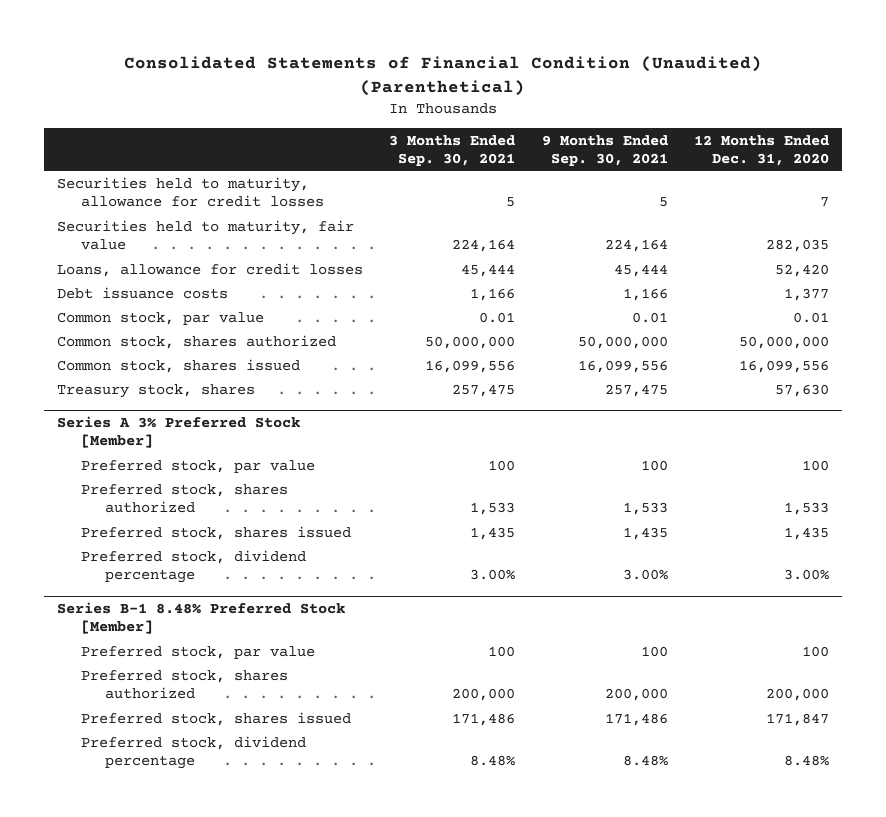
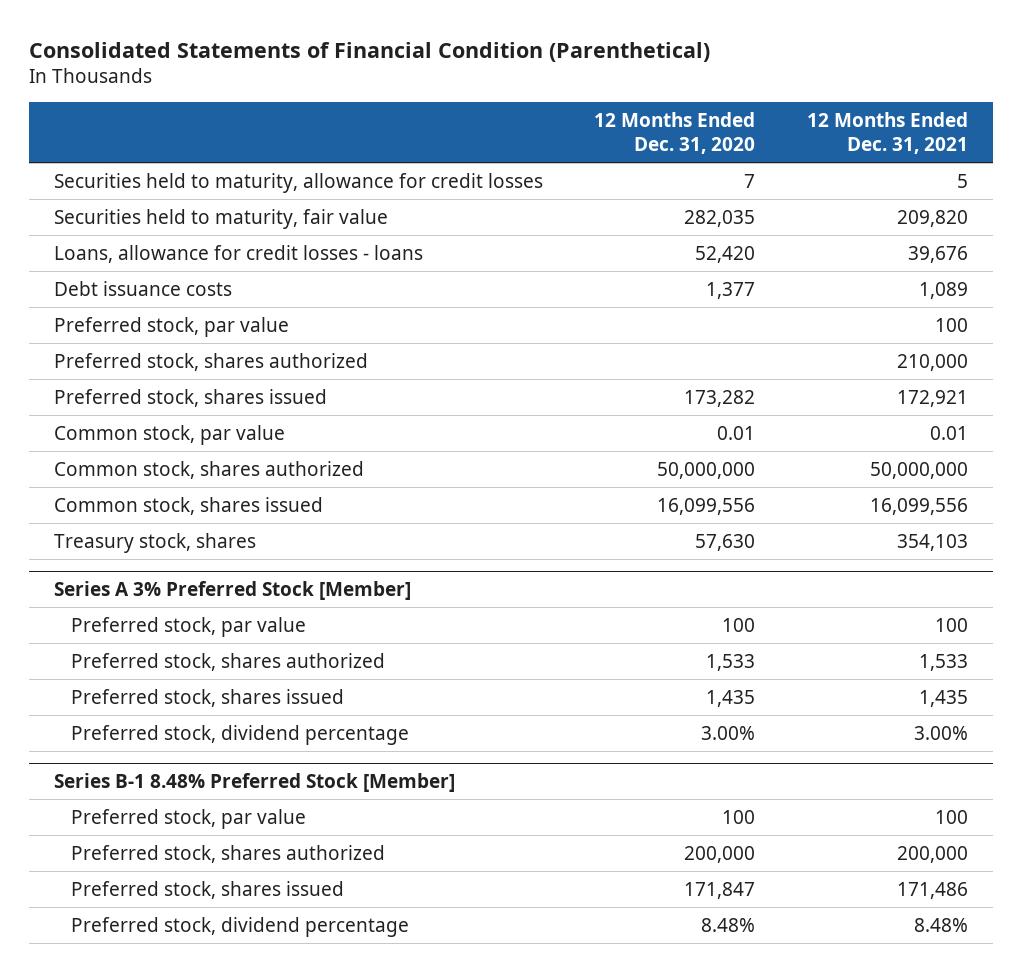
- Consolidated Statements of Financial Condition (Unaudited) (Parenthetical)
+ Consolidated Statements of Financial Condition (Parenthetical)
- | 3 Months Ended Sep. 30, 2021 | 9 Months Ended Sep. 30, 2021 | 12 Months Ended Dec. 31, 2020
+ | 12 Months Ended Dec. 31, 2020 | 12 Months Ended Dec. 31, 2021
- Loans, allowance for credit losses | 45,444 | 45,444 | 52,420
+ Loans, allowance for credit losses - loans | 52,420 | 39,676
+ Preferred stock, par value | | 100
+ Preferred stock, shares authorized | | 210,000
+ Preferred stock, shares issued | 173,282 | 172,921

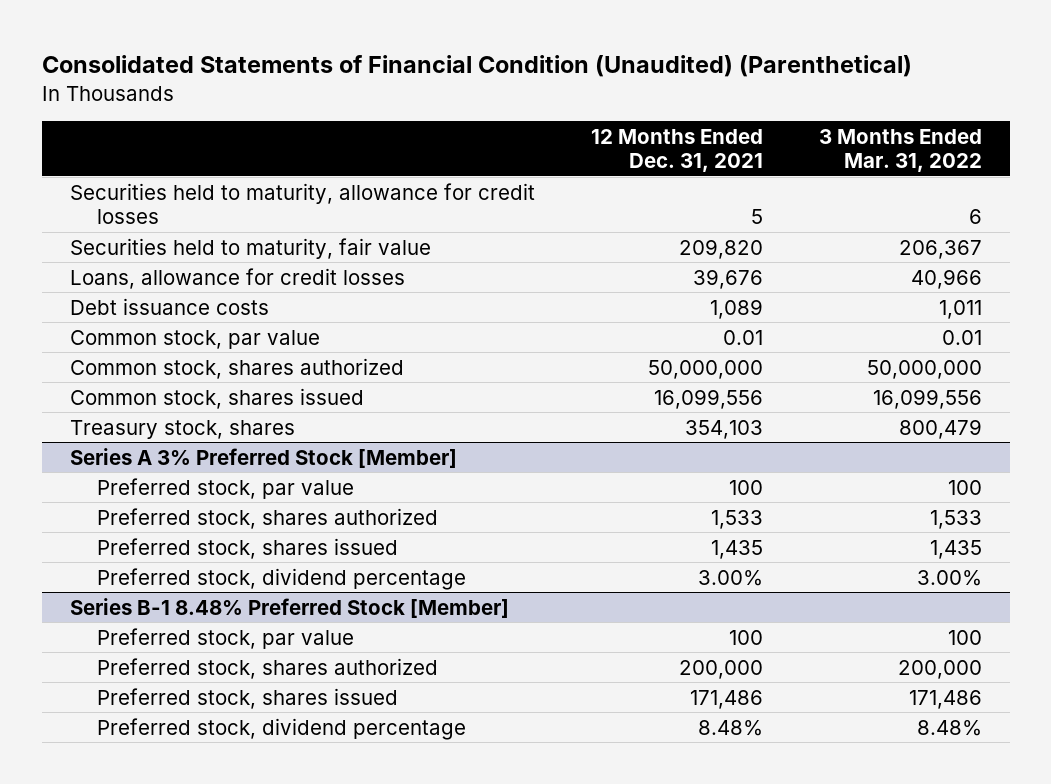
- Consolidated Statements of Financial Condition (Parenthetical)
+ Consolidated Statements of Financial Condition (Unaudited) (Parenthetical)
- | 12 Months Ended Dec. 31, 2020 | 12 Months Ended Dec. 31, 2021
+ | 12 Months Ended Dec. 31, 2021 | 3 Months Ended Mar. 31, 2022
- Loans, allowance for credit losses - loans | 52,420 | 39,676
+ Loans, allowance for credit losses | 39,676 | 40,966
- Preferred stock, par value | | 100
- Preferred stock, shares authorized | | 210,000
- Preferred stock, shares issued | 173,282 | 172,921

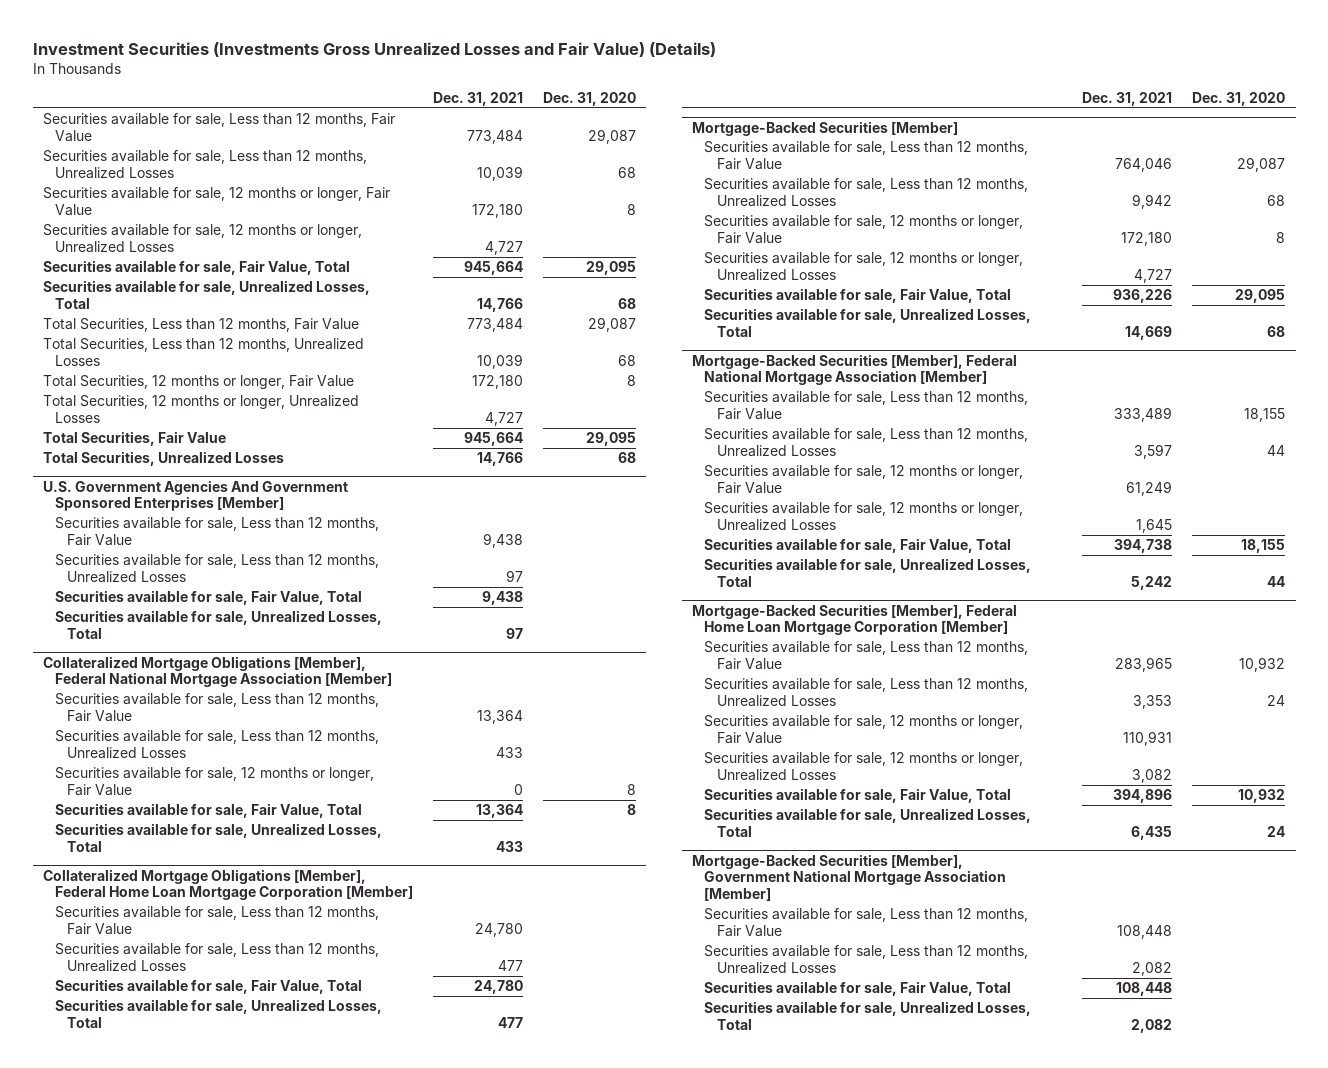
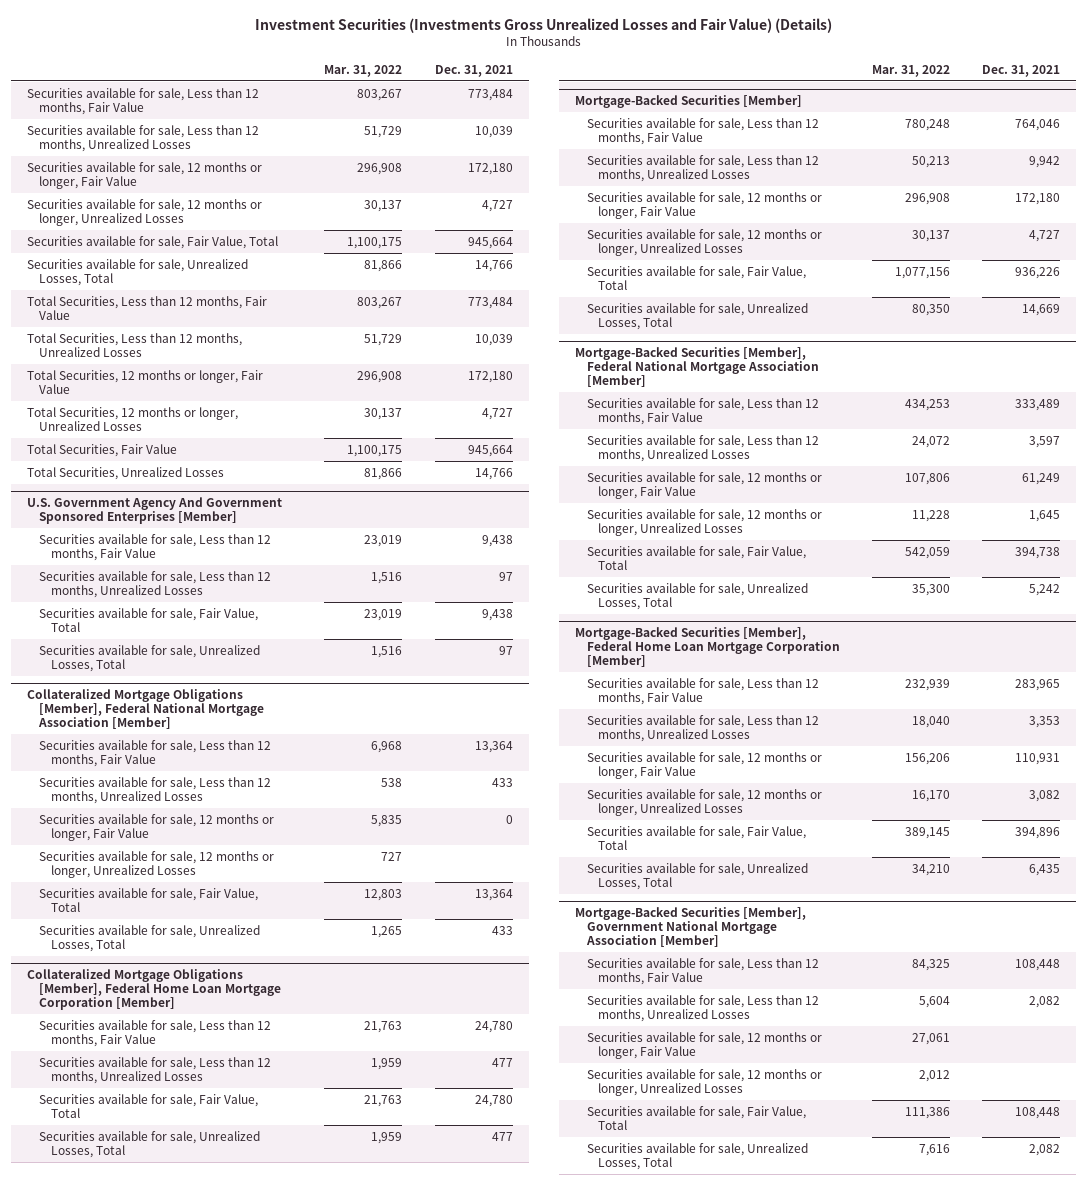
- | Dec. 31, 2021 | Dec. 31, 2020
+ | Mar. 31, 2022 | Dec. 31, 2021
- U.S. Government Agencies And Government Sponsored Enterprises [Member]
+ U.S. Government Agency And Government Sponsored Enterprises [Member]
@ Collateralized Mortgage Obligations [Member], Federal National Mortgage Association [Member]
+ Securities available for sale, 12 months or longer, Unrealized Losses | 727 |
@ Mortgage-Backed Securities [Member], Government National Mortgage Association [Member]
+ Securities available for sale, 12 months or longer, Fair Value | 27,061 |
+ Securities available for sale, 12 months or longer, Unrealized Losses | 2,012 |

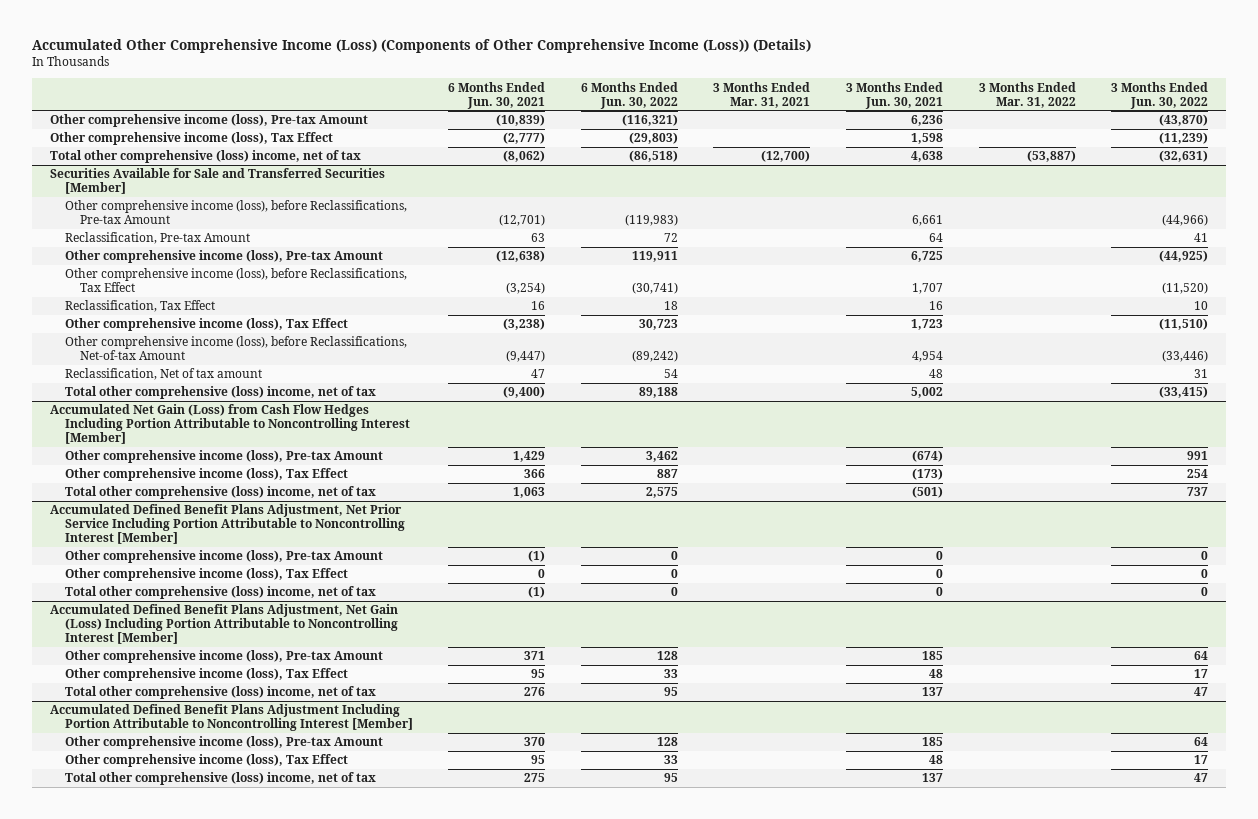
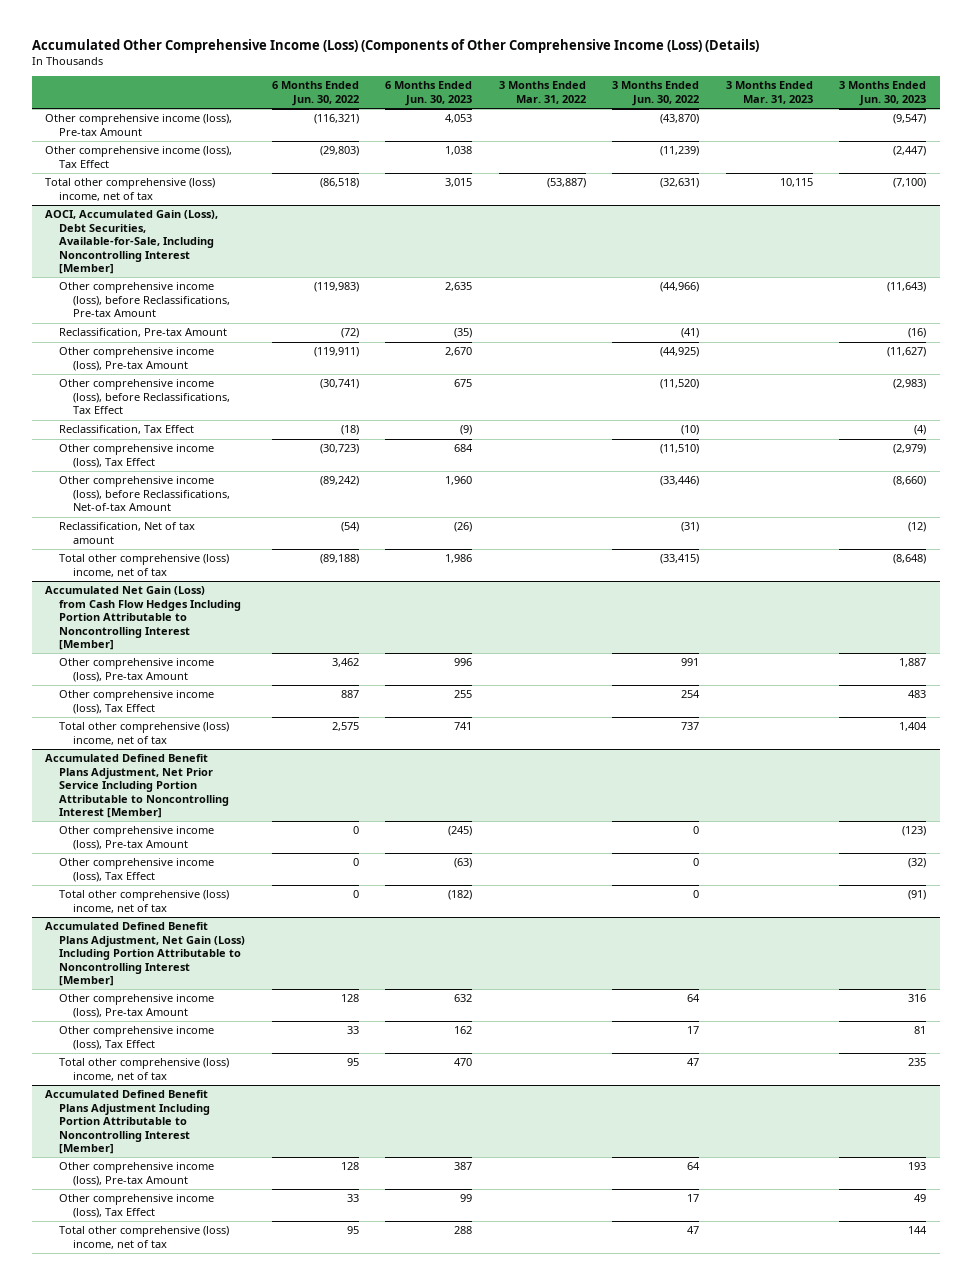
- Accumulated Other Comprehensive Income (Loss) (Components of Other Comprehensive Income (Loss)) (Details)
+ Accumulated Other Comprehensive Income (Loss) (Components of Other Comprehensive Income (Loss) (Details)
- | 6 Months Ended Jun. 30, 2021 | 6 Months Ended Jun. 30, 2022 | 3 Months Ended Mar. 31, 2021 | 3 Months Ended Jun. 30, 2021 | 3 Months Ended Mar. 31, 2022 | 3 Months Ended Jun. 30, 2022
+ | 6 Months Ended Jun. 30, 2022 | 6 Months Ended Jun. 30, 2023 | 3 Months Ended Mar. 31, 2022 | 3 Months Ended Jun. 30, 2022 | 3 Months Ended Mar. 31, 2023 | 3 Months Ended Jun. 30, 2023
- Securities Available for Sale and Transferred Securities [Member]
+ AOCI, Accumulated Gain (Loss), Debt Securities, Available-for-Sale, Including Noncontrolling Interest [Member]
- Reclassification, Pre-tax Amount | 63 | 72 | | 64 | | 41
- Other comprehensive income (loss), Pre-tax Amount | (12,638) | 119,911 | | 6,725 | | (44,925)
+ Reclassification, Pre-tax Amount | (72) | (35) | | (41) | | (16)
+ Other comprehensive income (loss), Pre-tax Amount | (119,911) | 2,670 | | (44,925) | | (11,627)
- Reclassification, Tax Effect | 16 | 18 | | 16 | | 10
- Other comprehensive income (loss), Tax Effect | (3,238) | 30,723 | | 1,723 | | (11,510)
+ Reclassification, Tax Effect | (18) | (9) | | (10) | | (4)
+ Other comprehensive income (loss), Tax Effect | (30,723) | 684 | | (11,510) | | (2,979)
- Reclassification, Net of tax amount | 47 | 54 | | 48 | | 31
- Total other comprehensive (loss) income, net of tax | (9,400) | 89,188 | | 5,002 | | (33,415)
+ Reclassification, Net of tax amount | (54) | (26) | | (31) | | (12)
+ Total other comprehensive (loss) income, net of tax | (89,188) | 1,986 | | (33,415) | | (8,648)

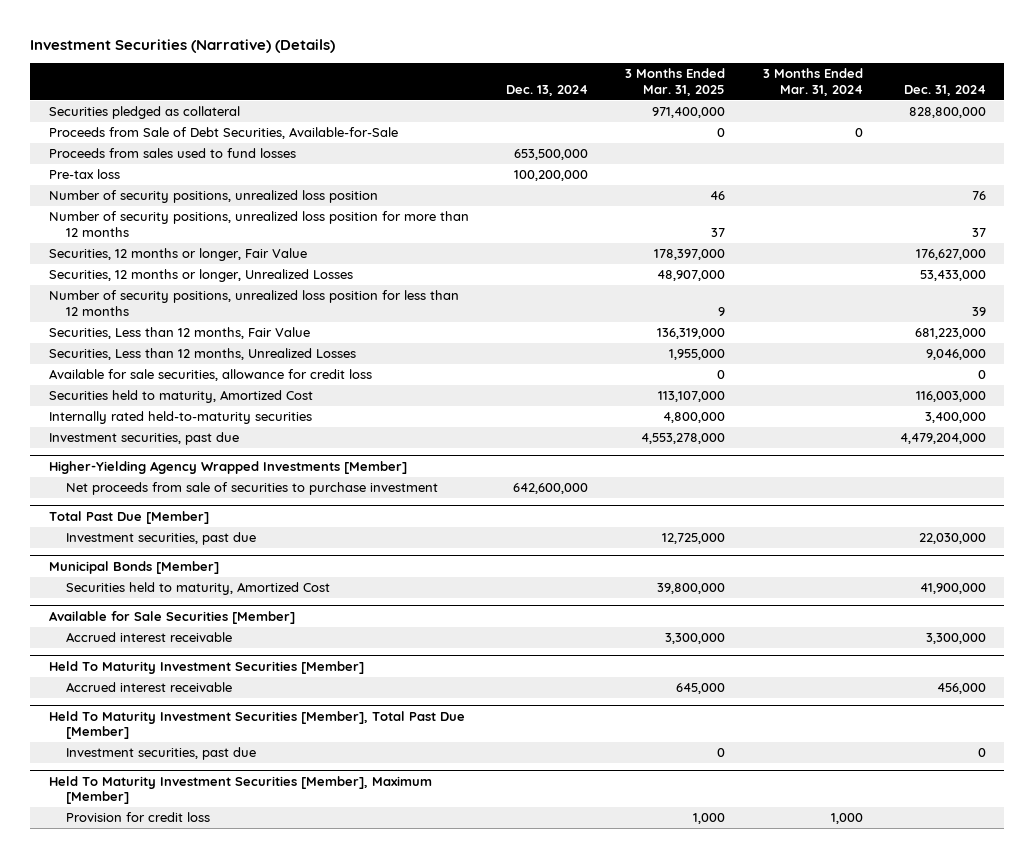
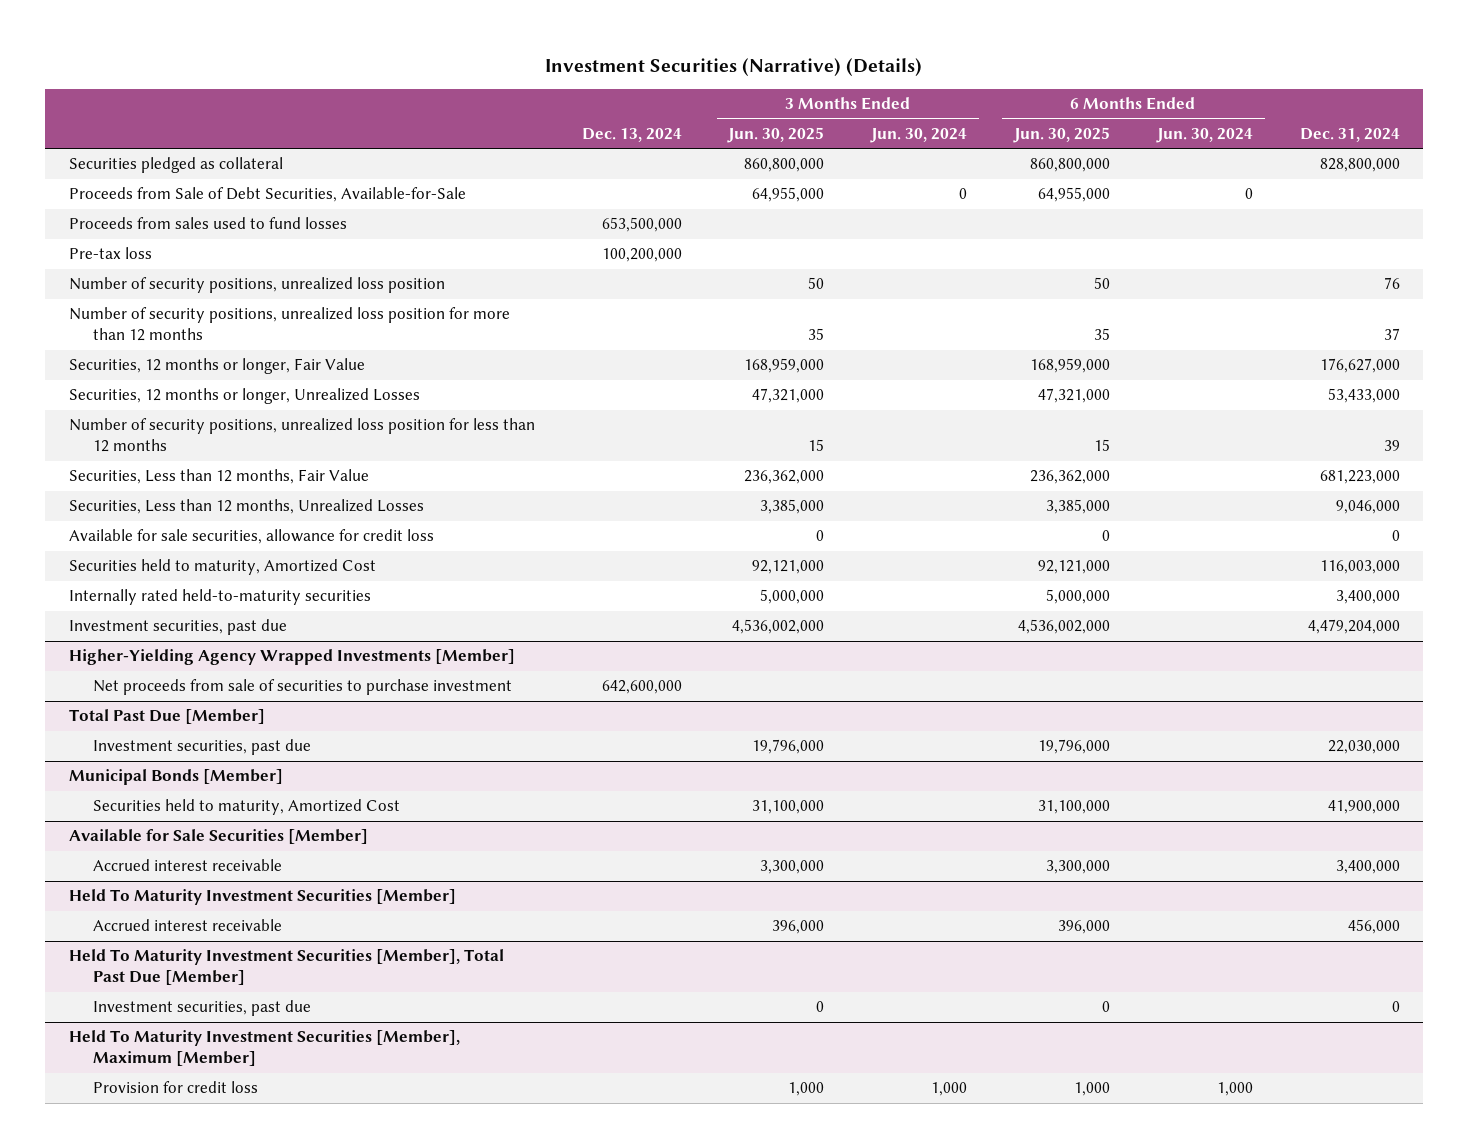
- | Dec. 13, 2024 | 3 Months Ended Mar. 31, 2025 | 3 Months Ended Mar. 31, 2024 | Dec. 31, 2024
+ | Dec. 13, 2024 | 3 Months Ended Jun. 30, 2025 | 3 Months Ended Jun. 30, 2024 | 6 Months Ended Jun. 30, 2025 | 6 Months Ended Jun. 30, 2024 | Dec. 31, 2024
@ Available for Sale Securities [Member]
- Accrued interest receivable | | 3,300,000 | | 3,300,000
+ Accrued interest receivable | | 3,300,000 | | 3,300,000 | | 3,400,000

